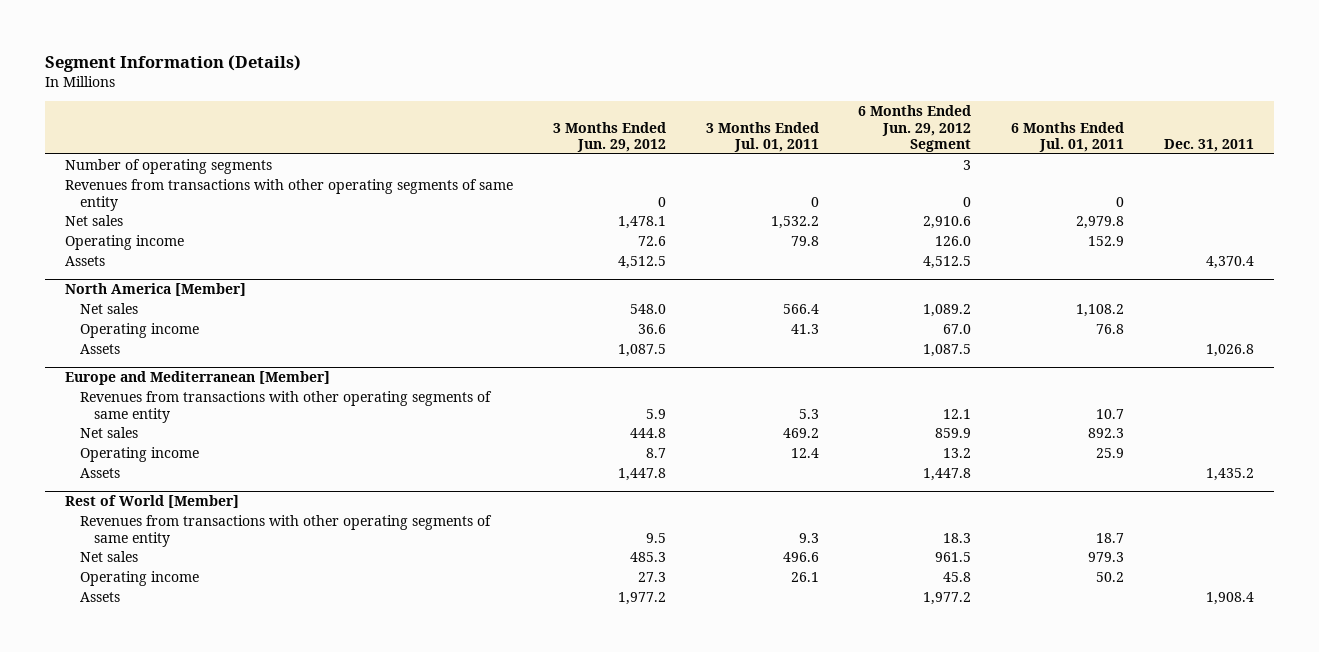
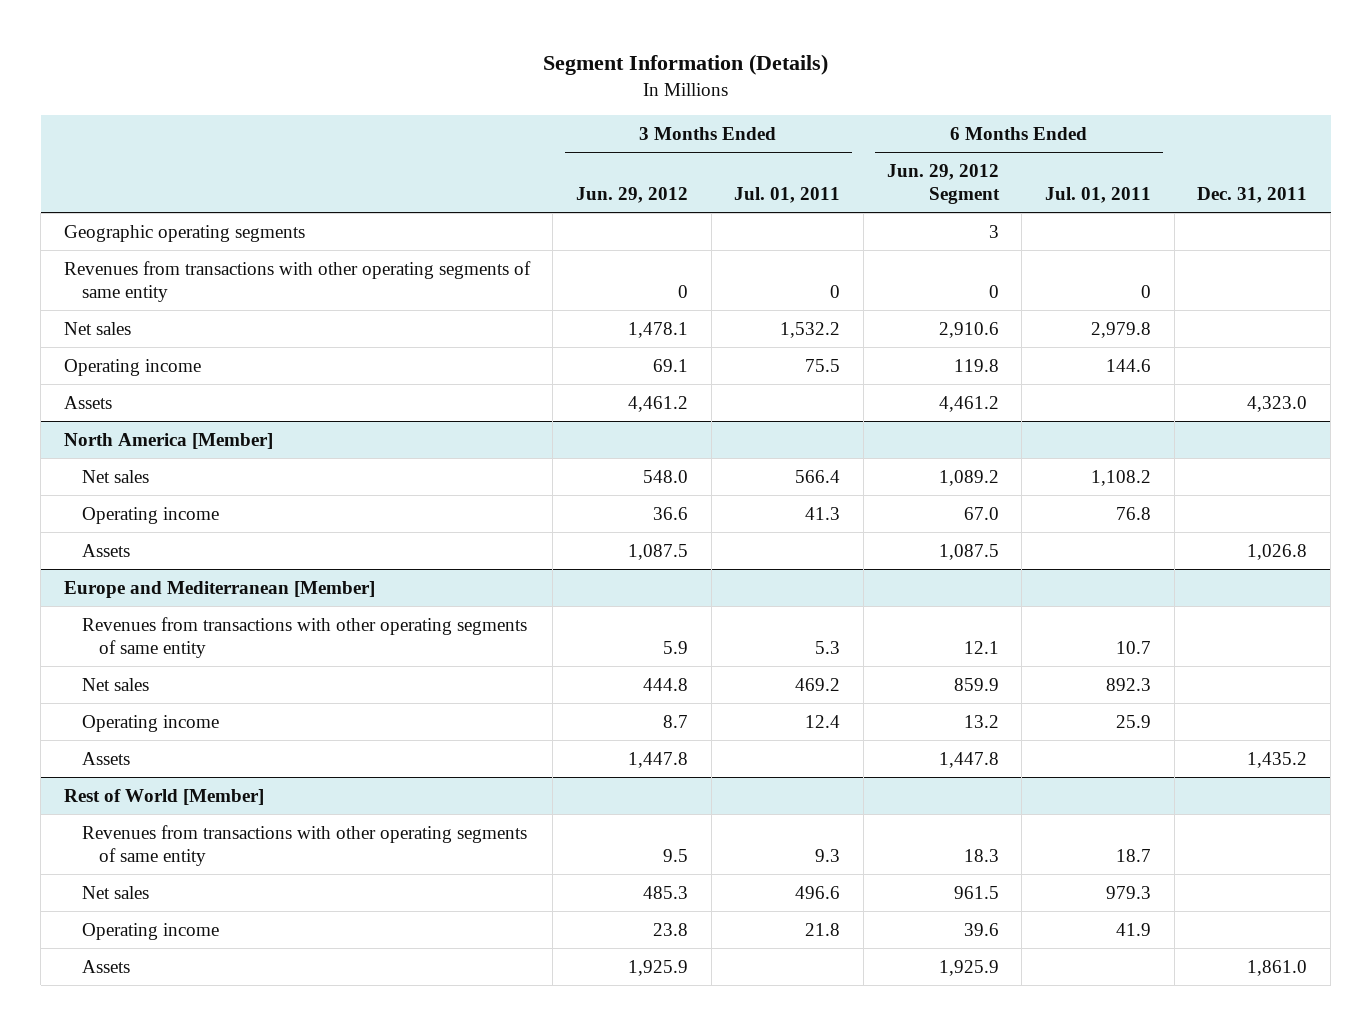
- Number of operating segments | | | 3 | |
+ Geographic operating segments | | | 3 | |
- Operating income | 72.6 | 79.8 | 126.0 | 152.9 |
- Assets | 4,512.5 | | 4,512.5 | | 4,370.4
+ Operating income | 69.1 | 75.5 | 119.8 | 144.6 |
+ Assets | 4,461.2 | | 4,461.2 | | 4,323.0
@ Rest of World [Member]
- Operating income | 27.3 | 26.1 | 45.8 | 50.2 |
- Assets | 1,977.2 | | 1,977.2 | | 1,908.4
+ Operating income | 23.8 | 21.8 | 39.6 | 41.9 |
+ Assets | 1,925.9 | | 1,925.9 | | 1,861.0

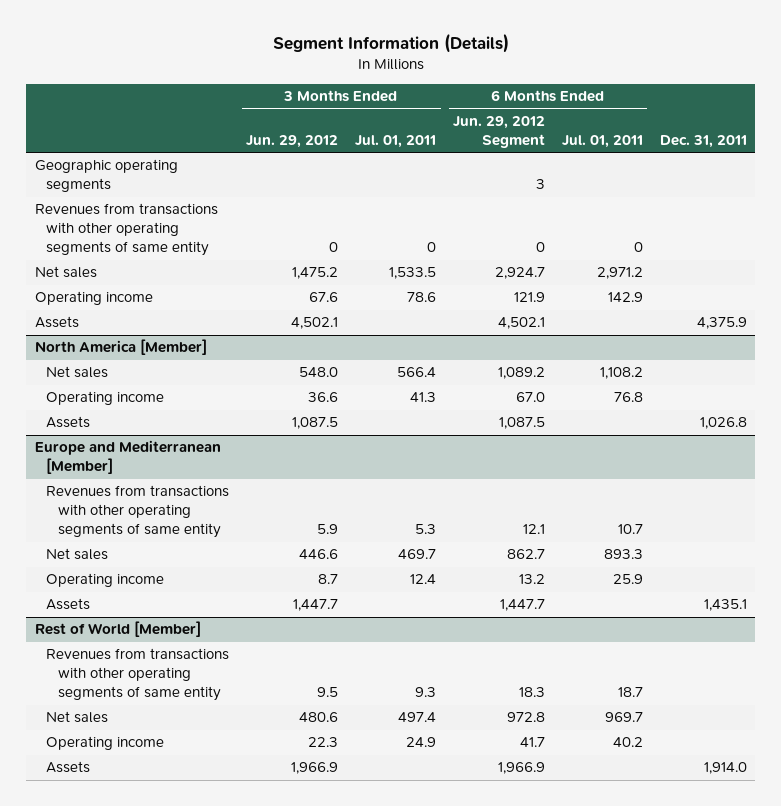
- Net sales | 1,478.1 | 1,532.2 | 2,910.6 | 2,979.8 |
- Operating income | 69.1 | 75.5 | 119.8 | 144.6 |
- Assets | 4,461.2 | | 4,461.2 | | 4,323.0
+ Net sales | 1,475.2 | 1,533.5 | 2,924.7 | 2,971.2 |
+ Operating income | 67.6 | 78.6 | 121.9 | 142.9 |
+ Assets | 4,502.1 | | 4,502.1 | | 4,375.9
@ Europe and Mediterranean [Member]
- Net sales | 444.8 | 469.2 | 859.9 | 892.3 |
+ Net sales | 446.6 | 469.7 | 862.7 | 893.3 |
- Assets | 1,447.8 | | 1,447.8 | | 1,435.2
+ Assets | 1,447.7 | | 1,447.7 | | 1,435.1
@ Rest of World [Member]
- Net sales | 485.3 | 496.6 | 961.5 | 979.3 |
- Operating income | 23.8 | 21.8 | 39.6 | 41.9 |
- Assets | 1,925.9 | | 1,925.9 | | 1,861.0
+ Net sales | 480.6 | 497.4 | 972.8 | 969.7 |
+ Operating income | 22.3 | 24.9 | 41.7 | 40.2 |
+ Assets | 1,966.9 | | 1,966.9 | | 1,914.0

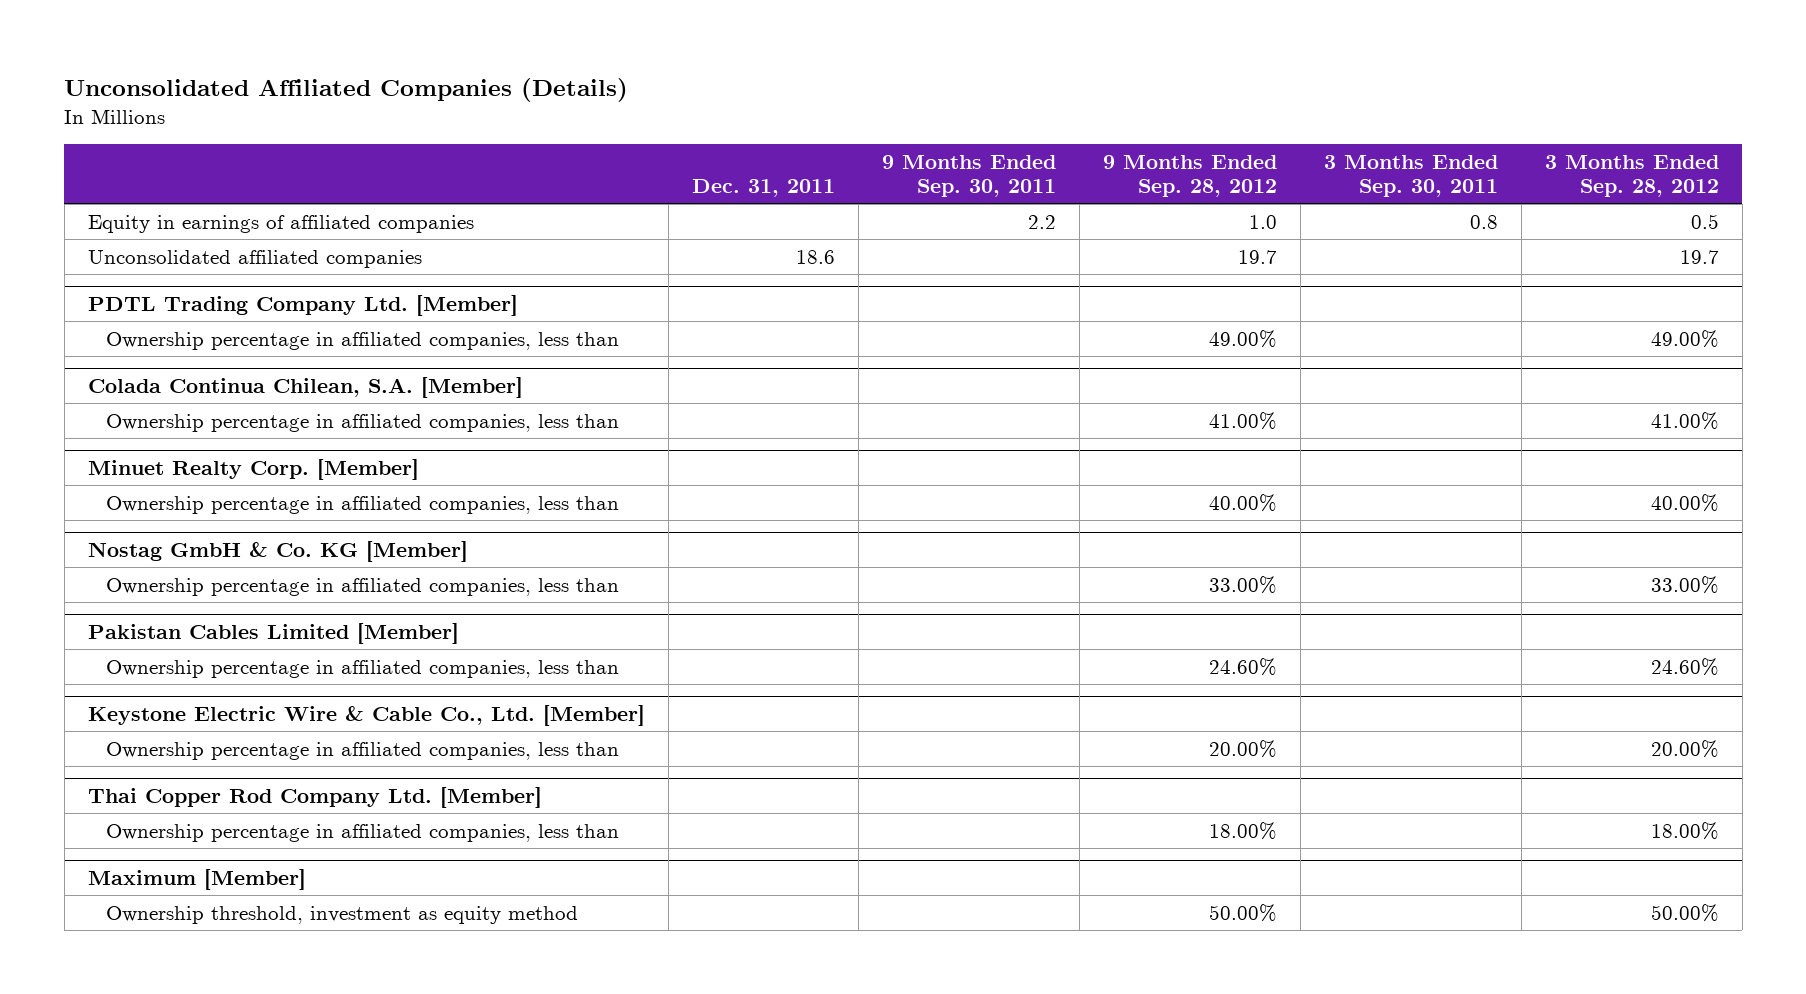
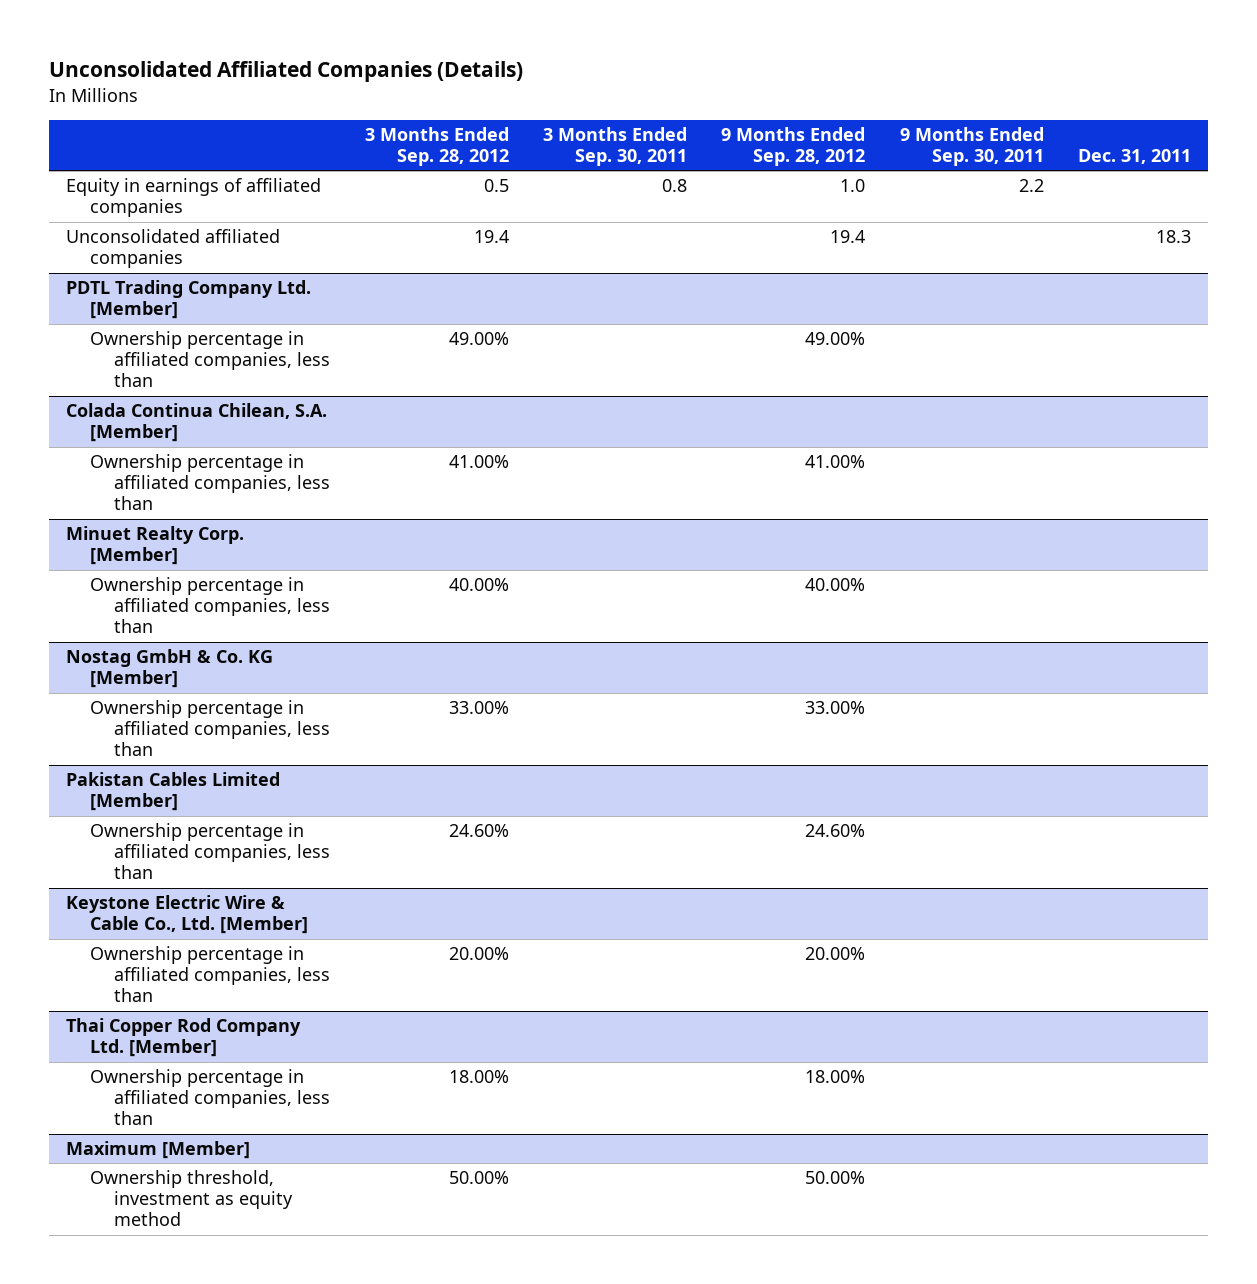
- | Dec. 31, 2011 | 9 Months Ended Sep. 30, 2011 | 9 Months Ended Sep. 28, 2012 | 3 Months Ended Sep. 30, 2011 | 3 Months Ended Sep. 28, 2012
+ | 3 Months Ended Sep. 28, 2012 | 3 Months Ended Sep. 30, 2011 | 9 Months Ended Sep. 28, 2012 | 9 Months Ended Sep. 30, 2011 | Dec. 31, 2011
- Unconsolidated affiliated companies | 18.6 | | 19.7 | | 19.7
+ Unconsolidated affiliated companies | 19.4 | | 19.4 | | 18.3

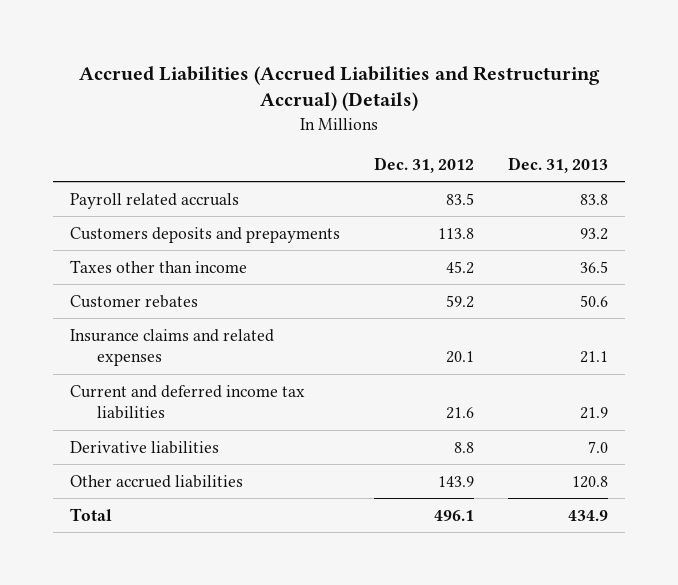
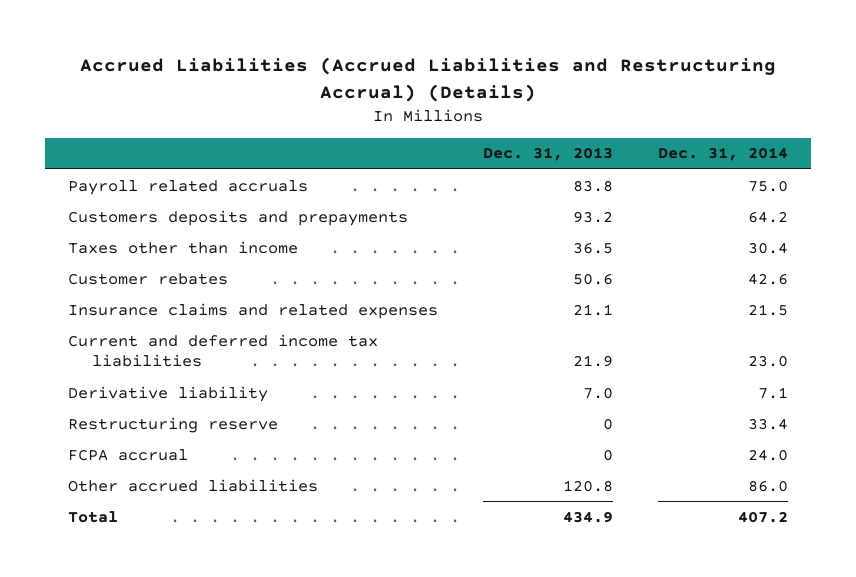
- | Dec. 31, 2012 | Dec. 31, 2013
+ | Dec. 31, 2013 | Dec. 31, 2014
- Derivative liabilities | 8.8 | 7.0
+ Derivative liability | 7.0 | 7.1
+ Restructuring reserve | 0 | 33.4
+ FCPA accrual | 0 | 24.0

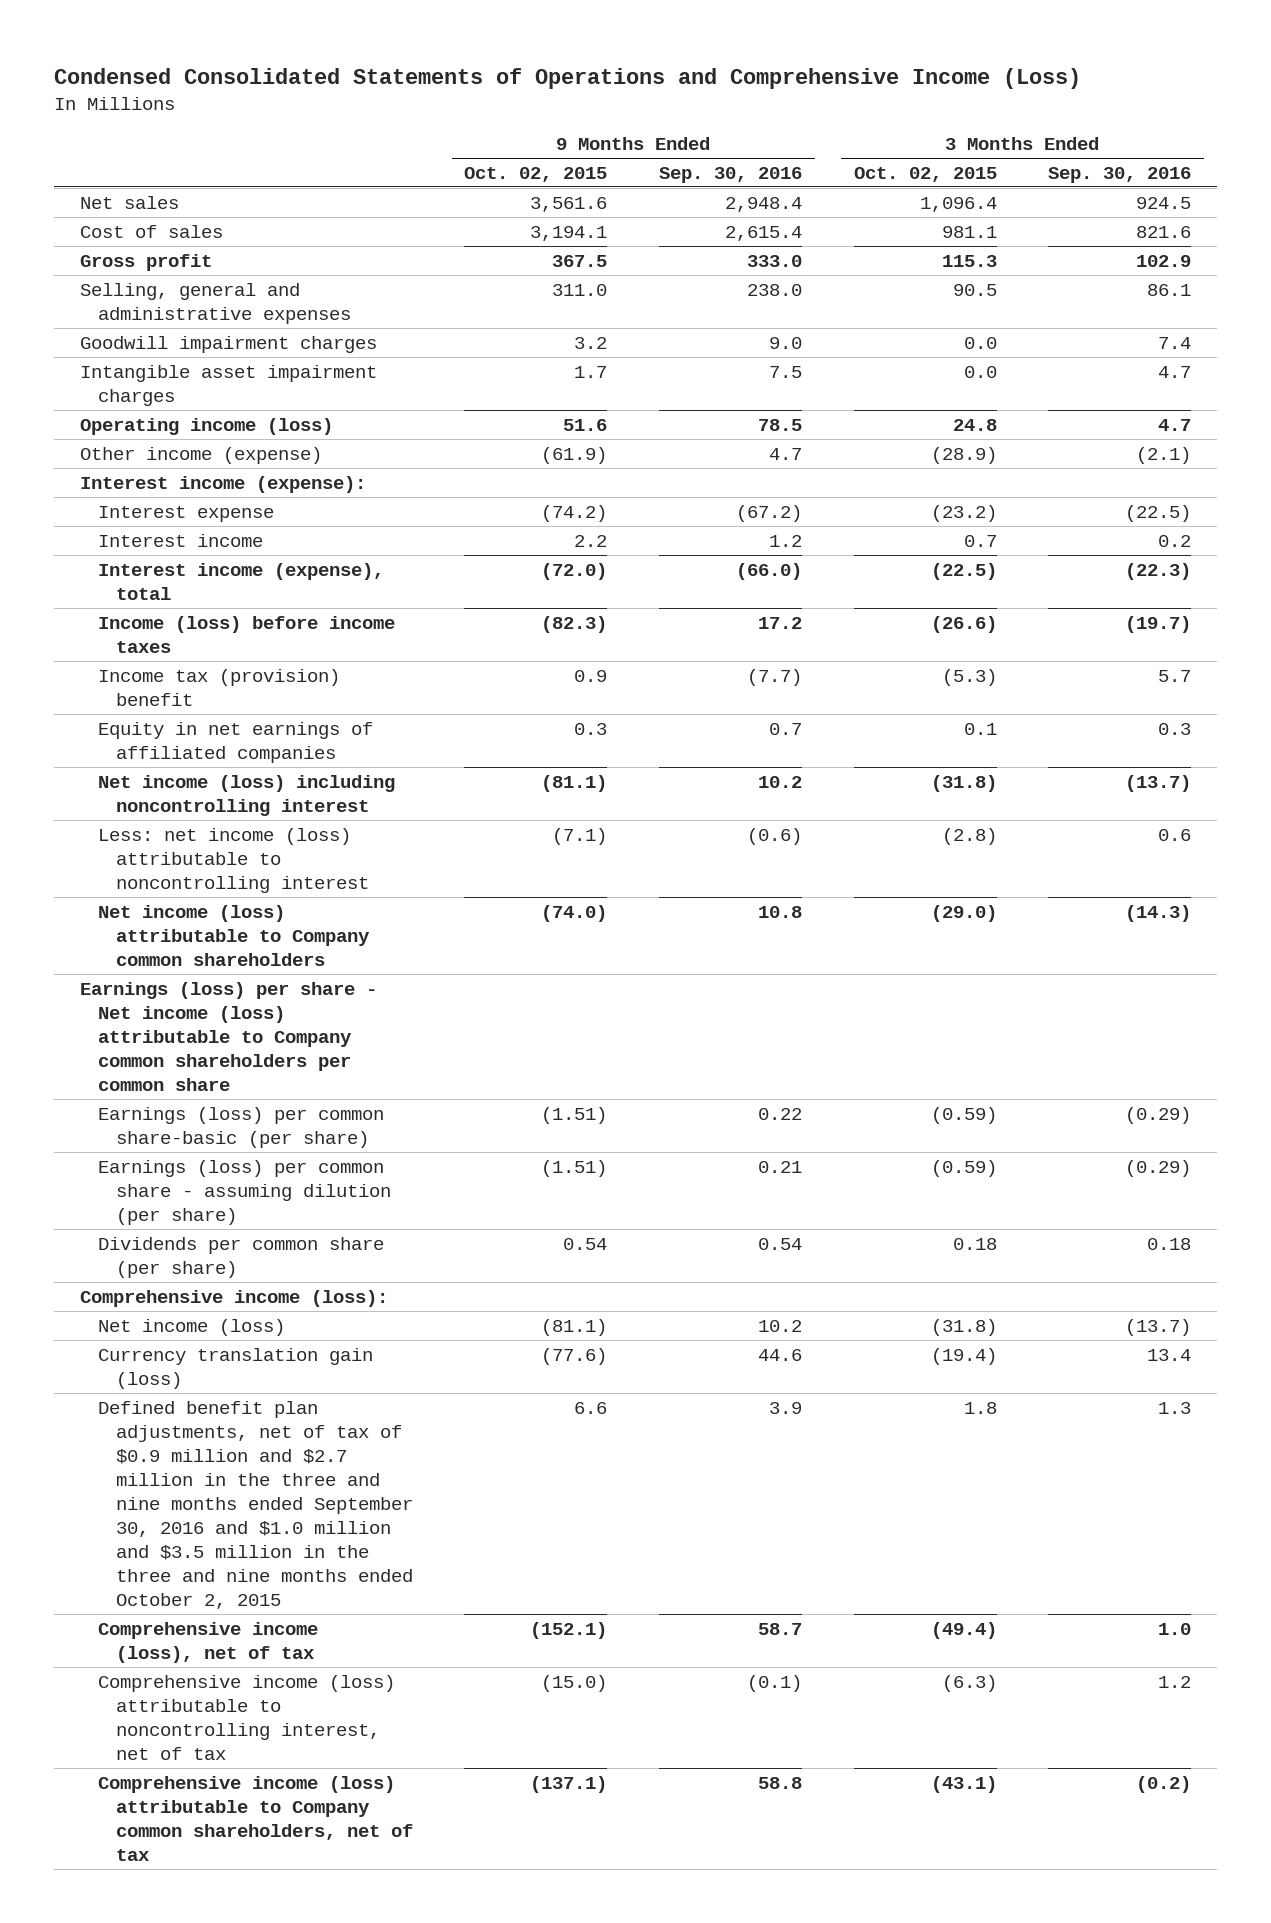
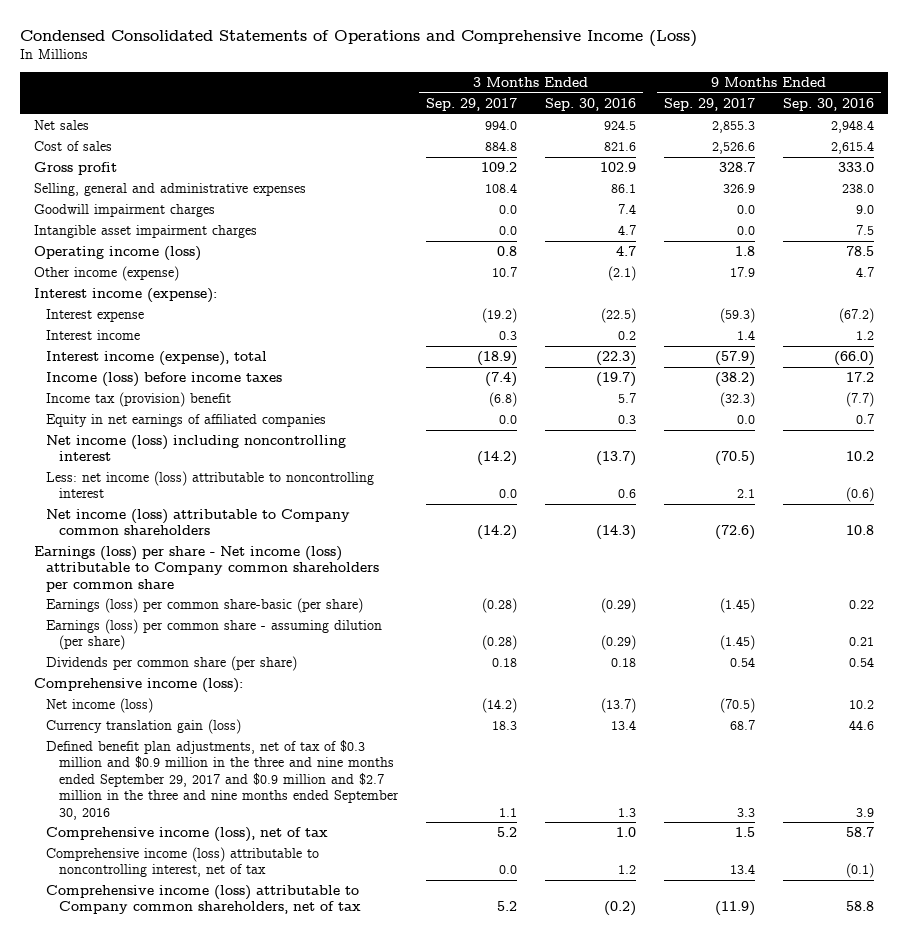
- | 9 Months Ended Oct. 02, 2015 | 9 Months Ended Sep. 30, 2016 | 3 Months Ended Oct. 02, 2015 | 3 Months Ended Sep. 30, 2016
+ | 3 Months Ended Sep. 29, 2017 | 3 Months Ended Sep. 30, 2016 | 9 Months Ended Sep. 29, 2017 | 9 Months Ended Sep. 30, 2016
- Defined benefit plan adjustments, net of tax of $0.9 million and $2.7 million in the three and nine months ended September 30, 2016 and $1.0 million and $3.5 million in the three and nine months ended October 2, 2015 | 6.6 | 3.9 | 1.8 | 1.3
+ Defined benefit plan adjustments, net of tax of $0.3 million and $0.9 million in the three and nine months ended September 29, 2017 and $0.9 million and $2.7 million in the three and nine months ended September 30, 2016 | 1.1 | 1.3 | 3.3 | 3.9

